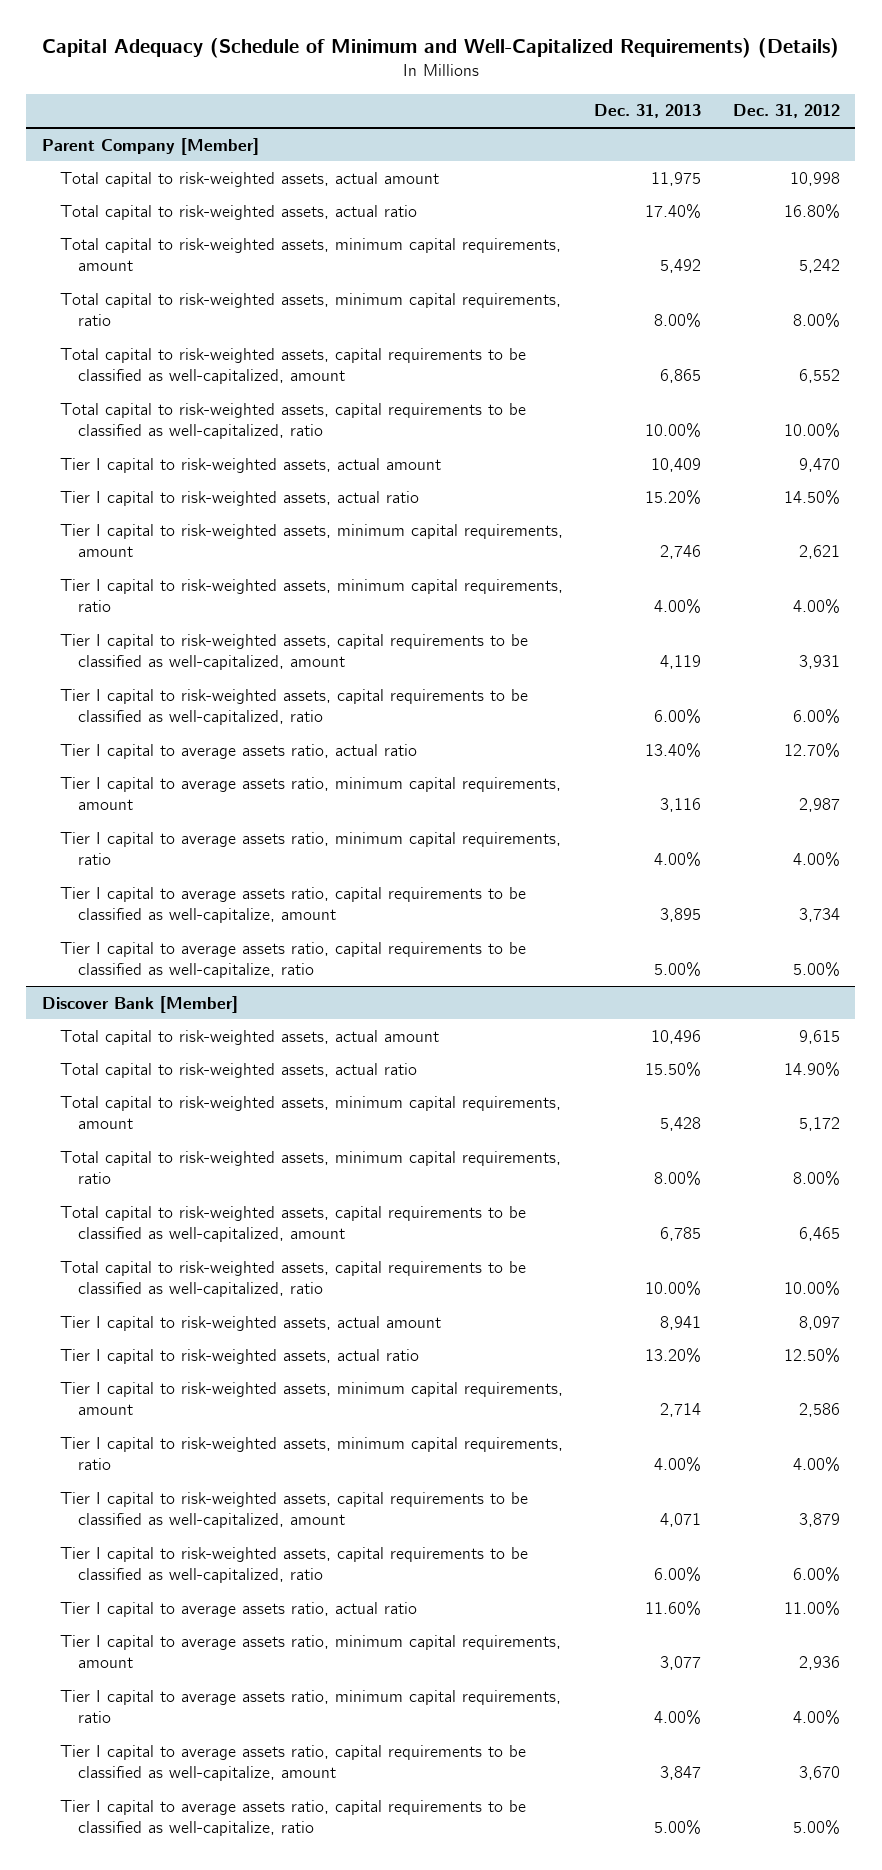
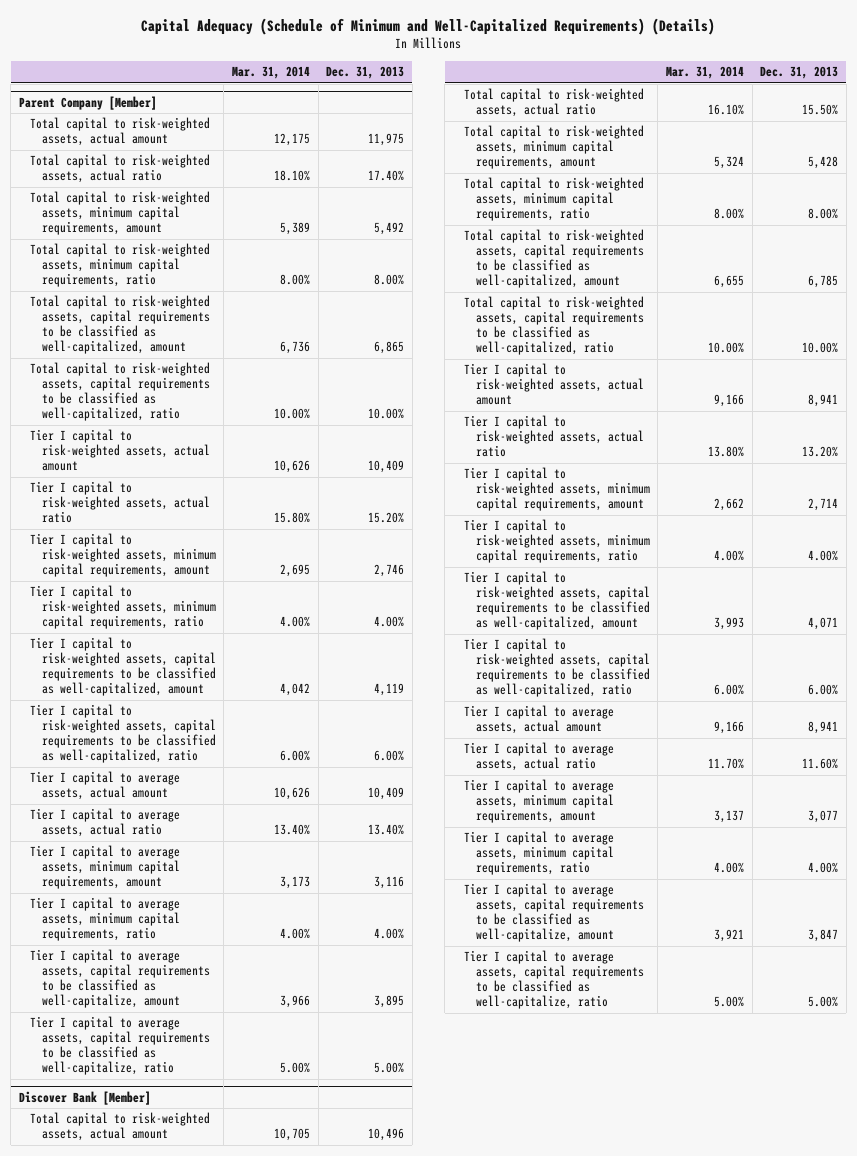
- | Dec. 31, 2013 | Dec. 31, 2012
+ | Mar. 31, 2014 | Dec. 31, 2013
@ Parent Company [Member]
- Tier I capital to average assets ratio, actual ratio | 13.40% | 12.70%
- Tier I capital to average assets ratio, minimum capital requirements, amount | 3,116 | 2,987
- Tier I capital to average assets ratio, minimum capital requirements, ratio | 4.00% | 4.00%
- Tier I capital to average assets ratio, capital requirements to be classified as well-capitalize, amount | 3,895 | 3,734
- Tier I capital to average assets ratio, capital requirements to be classified as well-capitalize, ratio | 5.00% | 5.00%
+ Tier I capital to average assets, actual amount | 10,626 | 10,409
+ Tier I capital to average assets, actual ratio | 13.40% | 13.40%
+ Tier I capital to average assets, minimum capital requirements, amount | 3,173 | 3,116
+ Tier I capital to average assets, minimum capital requirements, ratio | 4.00% | 4.00%
+ Tier I capital to average assets, capital requirements to be classified as well-capitalize, amount | 3,966 | 3,895
+ Tier I capital to average assets, capital requirements to be classified as well-capitalize, ratio | 5.00% | 5.00%
@ Discover Bank [Member]
- Tier I capital to average assets ratio, actual ratio | 11.60% | 11.00%
- Tier I capital to average assets ratio, minimum capital requirements, amount | 3,077 | 2,936
- Tier I capital to average assets ratio, minimum capital requirements, ratio | 4.00% | 4.00%
- Tier I capital to average assets ratio, capital requirements to be classified as well-capitalize, amount | 3,847 | 3,670
- Tier I capital to average assets ratio, capital requirements to be classified as well-capitalize, ratio | 5.00% | 5.00%
+ Tier I capital to average assets, actual amount | 9,166 | 8,941
+ Tier I capital to average assets, actual ratio | 11.70% | 11.60%
+ Tier I capital to average assets, minimum capital requirements, amount | 3,137 | 3,077
+ Tier I capital to average assets, minimum capital requirements, ratio | 4.00% | 4.00%
+ Tier I capital to average assets, capital requirements to be classified as well-capitalize, amount | 3,921 | 3,847
+ Tier I capital to average assets, capital requirements to be classified as well-capitalize, ratio | 5.00% | 5.00%

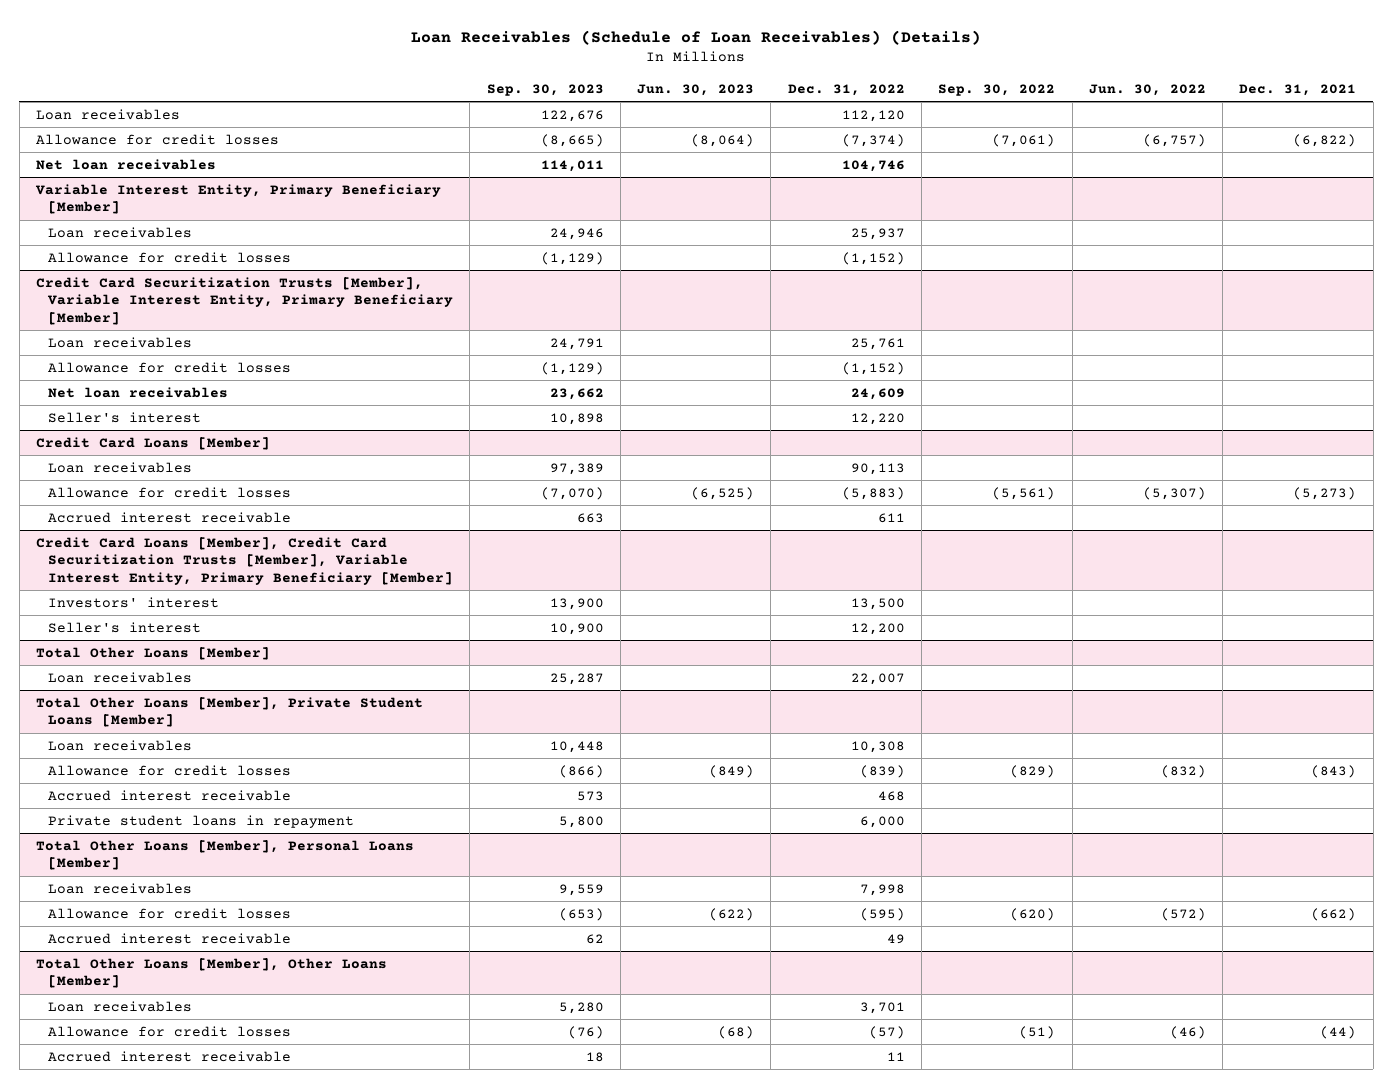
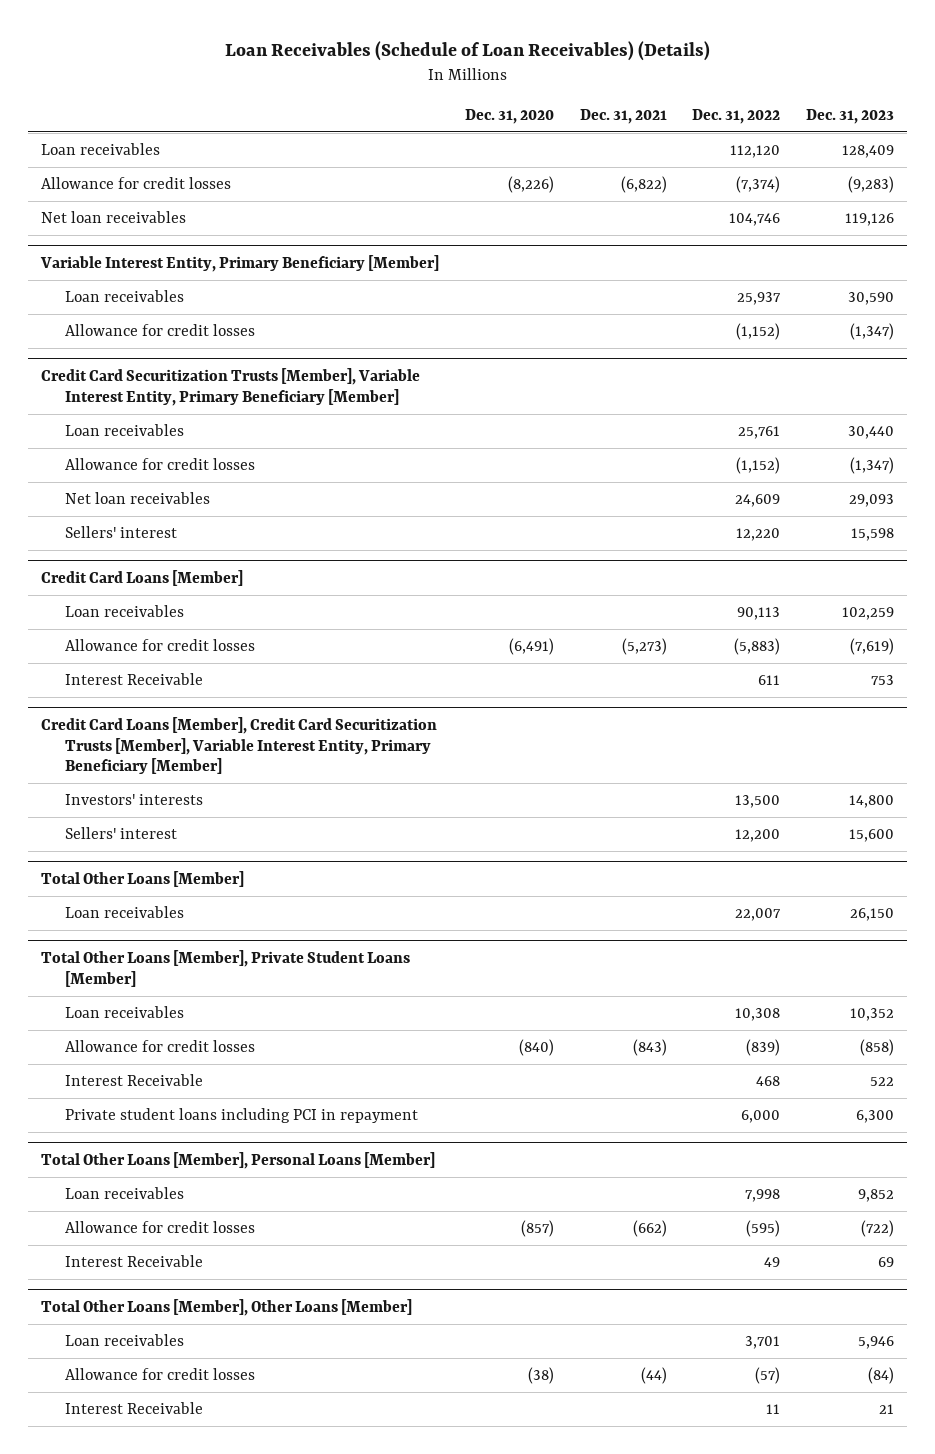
- | Sep. 30, 2023 | Jun. 30, 2023 | Dec. 31, 2022 | Sep. 30, 2022 | Jun. 30, 2022 | Dec. 31, 2021
+ | Dec. 31, 2020 | Dec. 31, 2021 | Dec. 31, 2022 | Dec. 31, 2023
@ Credit Card Securitization Trusts [Member], Variable Interest Entity, Primary Beneficiary [Member]
- Seller's interest | 10,898 | | 12,220 | | |
+ Sellers' interest | | | 12,220 | 15,598
@ Credit Card Loans [Member]
- Accrued interest receivable | 663 | | 611 | | |
+ Interest Receivable | | | 611 | 753
@ Credit Card Loans [Member], Credit Card Securitization Trusts [Member], Variable Interest Entity, Primary Beneficiary [Member]
- Investors' interest | 13,900 | | 13,500 | | |
- Seller's interest | 10,900 | | 12,200 | | |
+ Investors' interests | | | 13,500 | 14,800
+ Sellers' interest | | | 12,200 | 15,600
@ Total Other Loans [Member], Private Student Loans [Member]
- Accrued interest receivable | 573 | | 468 | | |
- Private student loans in repayment | 5,800 | | 6,000 | | |
+ Interest Receivable | | | 468 | 522
+ Private student loans including PCI in repayment | | | 6,000 | 6,300
@ Total Other Loans [Member], Personal Loans [Member]
- Accrued interest receivable | 62 | | 49 | | |
+ Interest Receivable | | | 49 | 69
@ Total Other Loans [Member], Other Loans [Member]
- Accrued interest receivable | 18 | | 11 | | |
+ Interest Receivable | | | 11 | 21

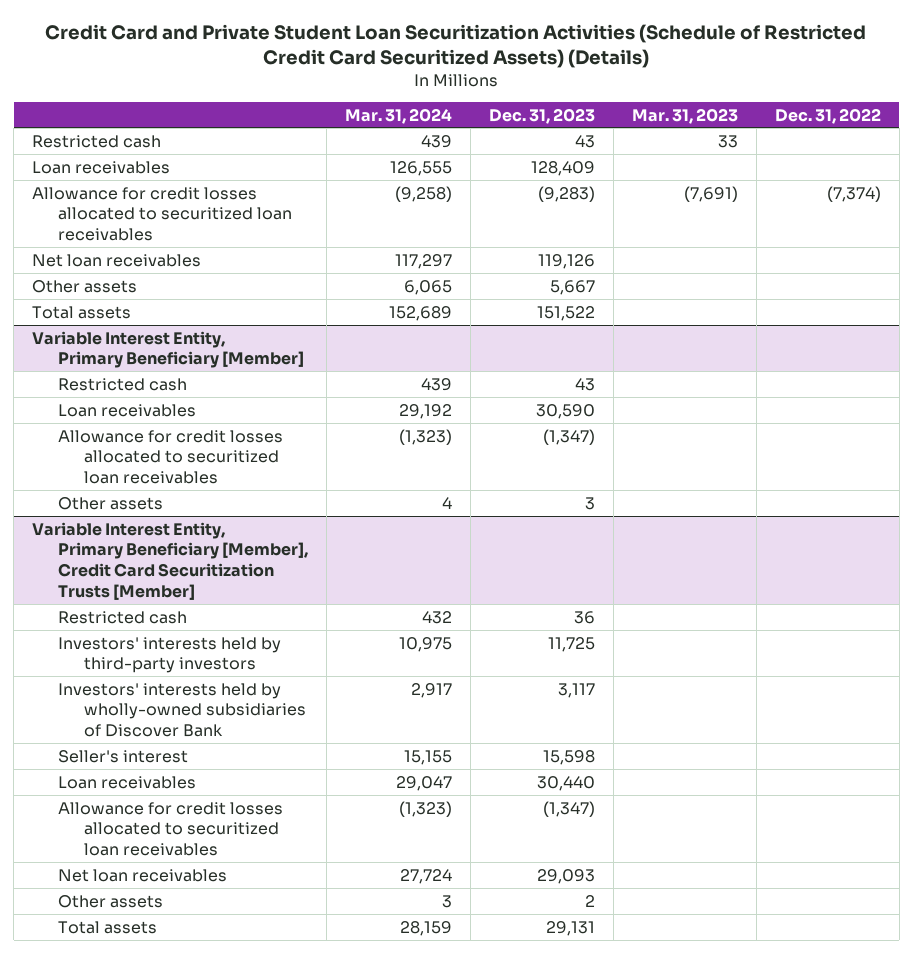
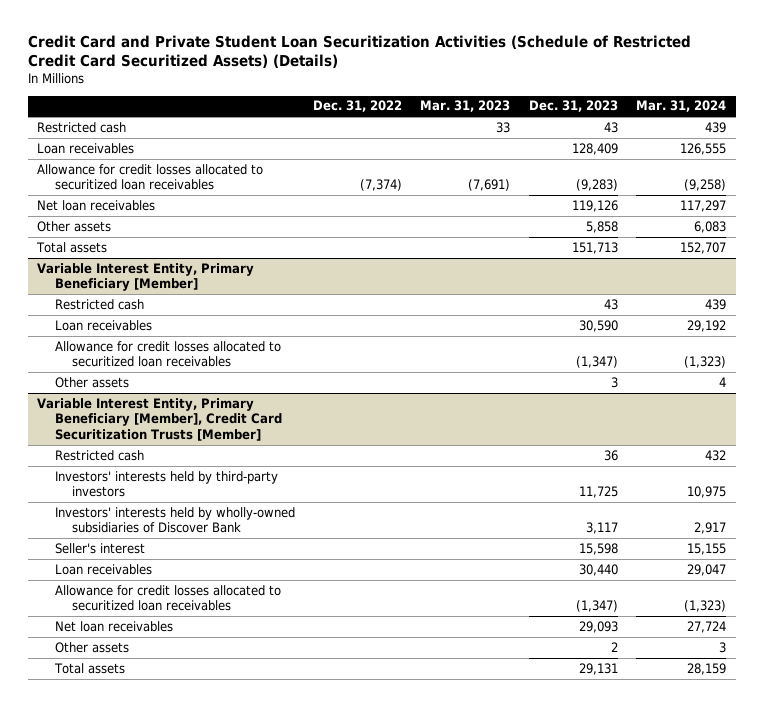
- | Mar. 31, 2024 | Dec. 31, 2023 | Mar. 31, 2023 | Dec. 31, 2022
+ | Dec. 31, 2022 | Mar. 31, 2023 | Dec. 31, 2023 | Mar. 31, 2024
- Other assets | 6,065 | 5,667 | |
- Total assets | 152,689 | 151,522 | |
+ Other assets | | | 5,858 | 6,083
+ Total assets | | | 151,713 | 152,707

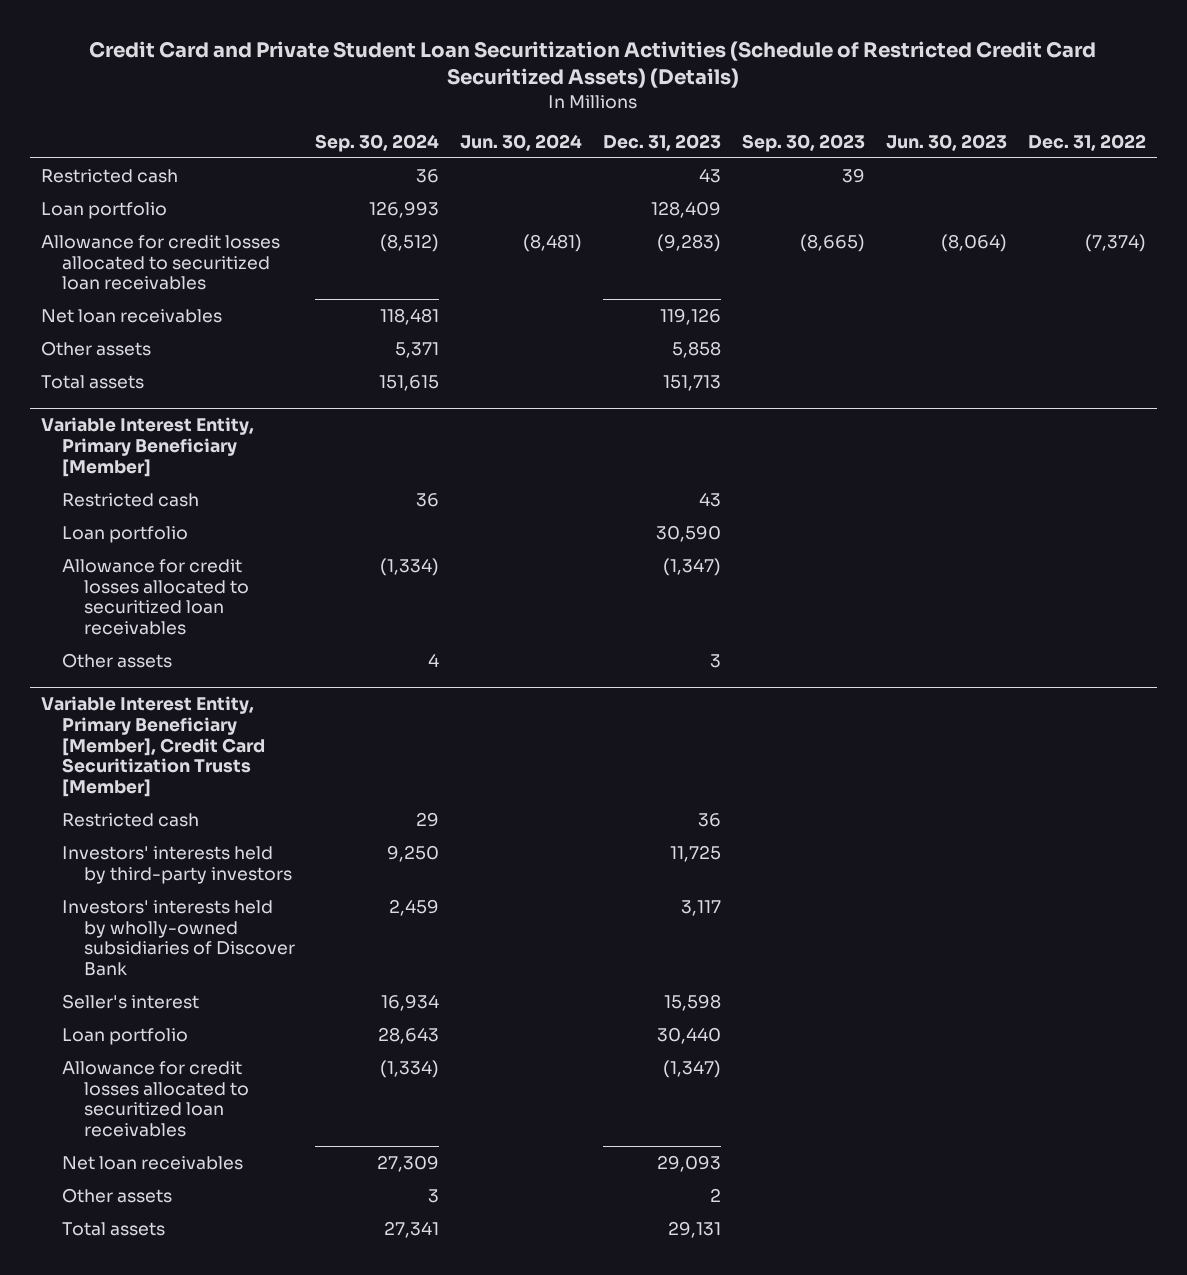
- | Dec. 31, 2022 | Mar. 31, 2023 | Dec. 31, 2023 | Mar. 31, 2024
+ | Sep. 30, 2024 | Jun. 30, 2024 | Dec. 31, 2023 | Sep. 30, 2023 | Jun. 30, 2023 | Dec. 31, 2022
- Loan receivables | | | 128,409 | 126,555
+ Loan portfolio | 126,993 | | 128,409 | | |
@ Variable Interest Entity, Primary Beneficiary [Member]
- Loan receivables | | | 30,590 | 29,192
+ Loan portfolio | | | 30,590 | | |
@ Variable Interest Entity, Primary Beneficiary [Member], Credit Card Securitization Trusts [Member]
- Loan receivables | | | 30,440 | 29,047
+ Loan portfolio | 28,643 | | 30,440 | | |

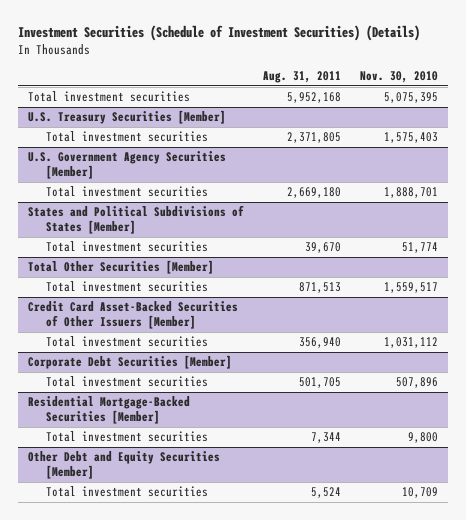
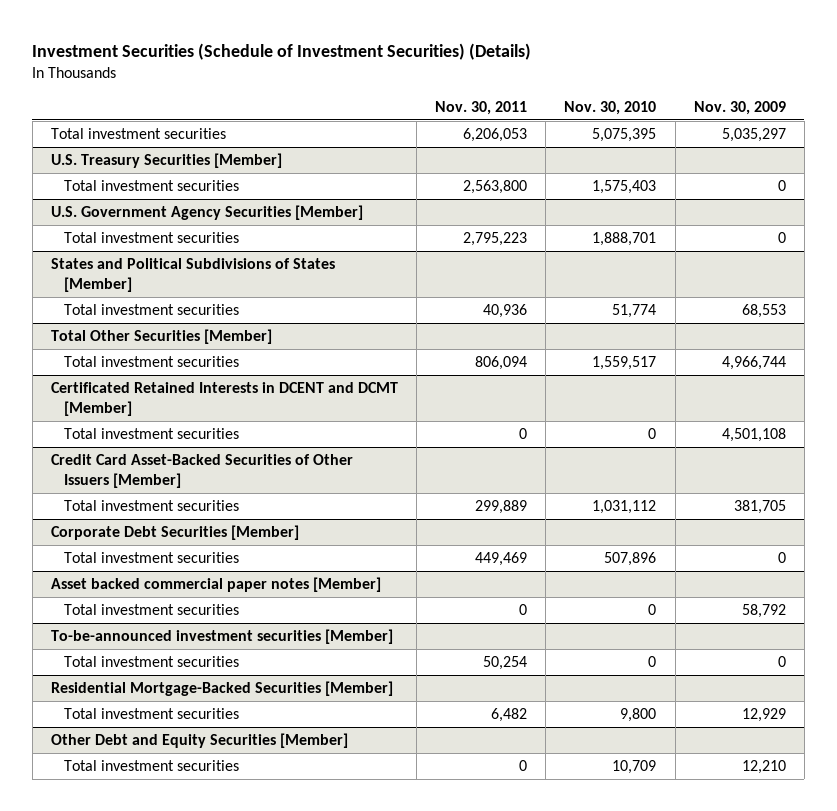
- | Aug. 31, 2011 | Nov. 30, 2010
+ | Nov. 30, 2011 | Nov. 30, 2010 | Nov. 30, 2009
+ Certificated Retained Interests in DCENT and DCMT [Member]
+ Total investment securities | 0 | 0 | 4,501,108
+ Asset backed commercial paper notes [Member]
+ Total investment securities | 0 | 0 | 58,792
+ To-be-announced investment securities [Member]
+ Total investment securities | 50,254 | 0 | 0

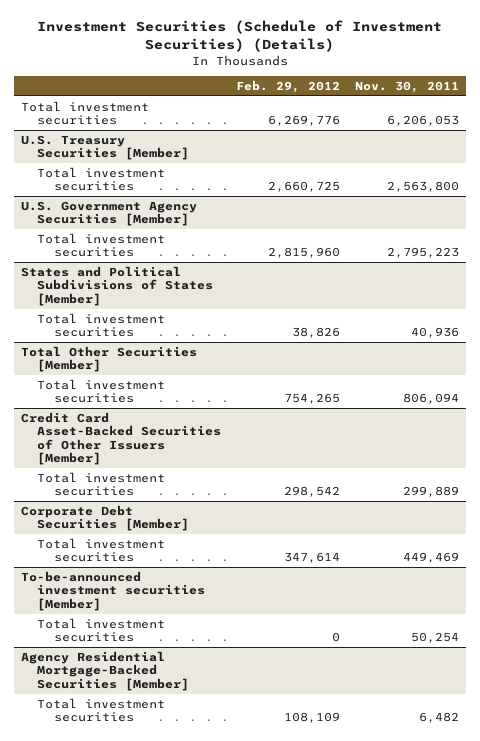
- | Nov. 30, 2011 | Nov. 30, 2010 | Nov. 30, 2009
+ | Feb. 29, 2012 | Nov. 30, 2011
- Certificated Retained Interests in DCENT and DCMT [Member]
- Total investment securities | 0 | 0 | 4,501,108
- Asset backed commercial paper notes [Member]
- Total investment securities | 0 | 0 | 58,792
- Residential Mortgage-Backed Securities [Member]
+ Agency Residential Mortgage-Backed Securities [Member]
- Other Debt and Equity Securities [Member]
- Total investment securities | 0 | 10,709 | 12,210

